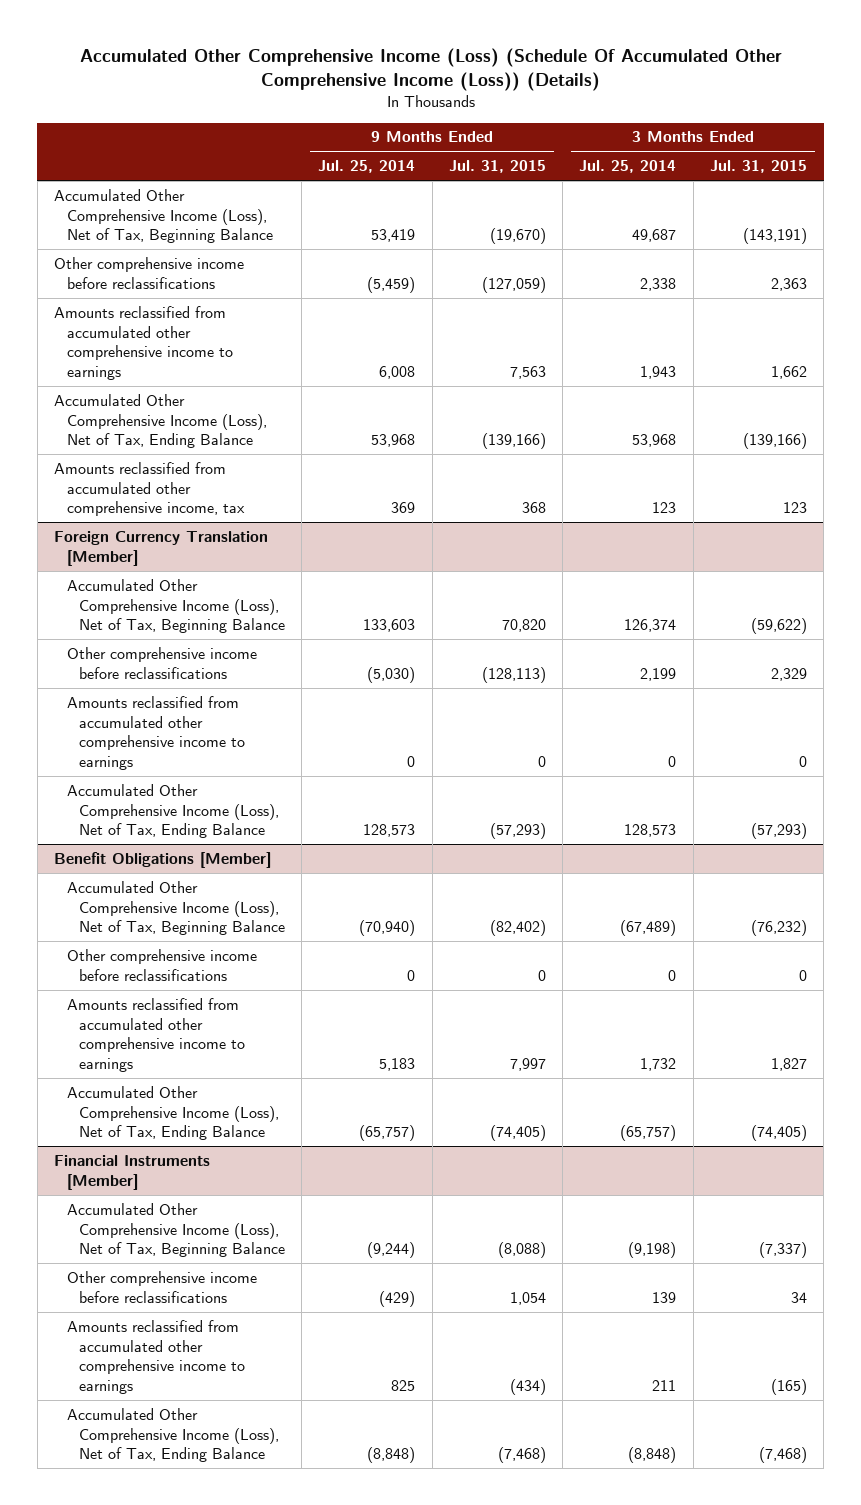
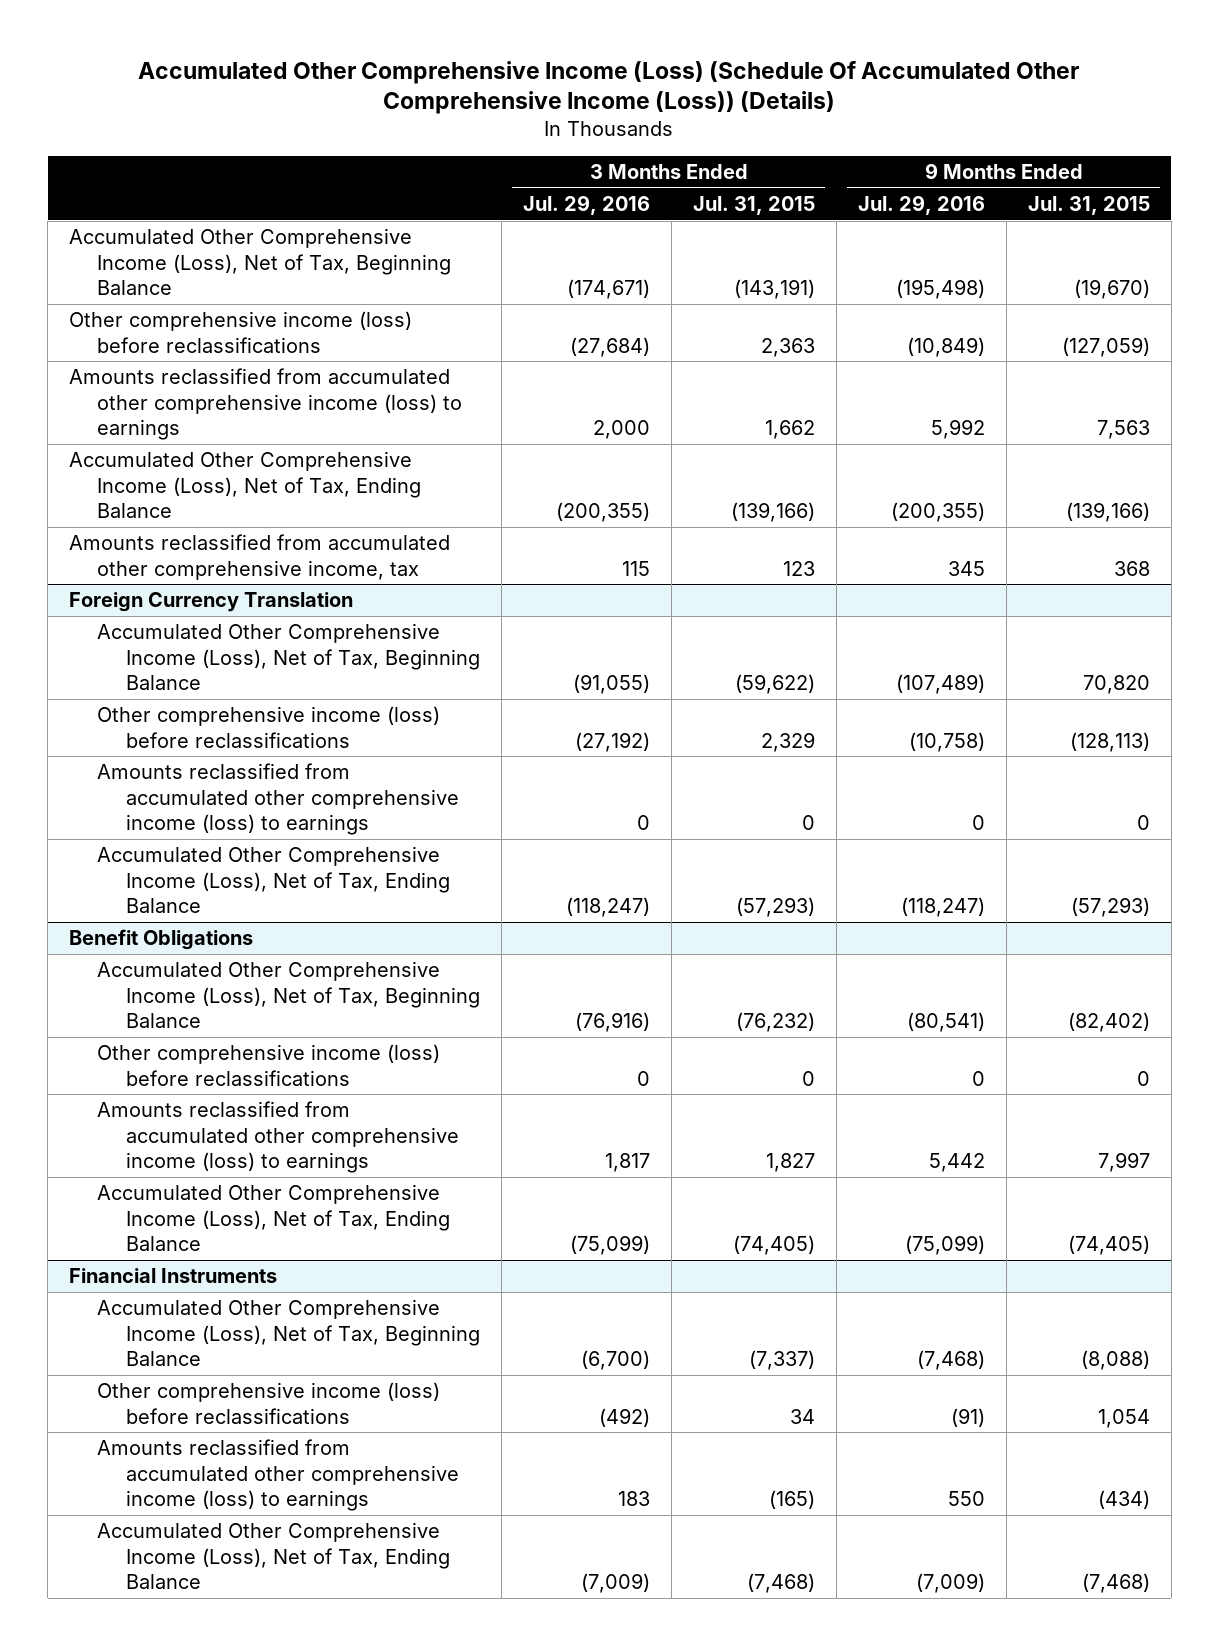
- | 9 Months Ended Jul. 25, 2014 | 9 Months Ended Jul. 31, 2015 | 3 Months Ended Jul. 25, 2014 | 3 Months Ended Jul. 31, 2015
+ | 3 Months Ended Jul. 29, 2016 | 3 Months Ended Jul. 31, 2015 | 9 Months Ended Jul. 29, 2016 | 9 Months Ended Jul. 31, 2015
- Other comprehensive income before reclassifications | (5,459) | (127,059) | 2,338 | 2,363
- Amounts reclassified from accumulated other comprehensive income to earnings | 6,008 | 7,563 | 1,943 | 1,662
+ Other comprehensive income (loss) before reclassifications | (27,684) | 2,363 | (10,849) | (127,059)
+ Amounts reclassified from accumulated other comprehensive income (loss) to earnings | 2,000 | 1,662 | 5,992 | 7,563
- Foreign Currency Translation [Member]
+ Foreign Currency Translation
- Other comprehensive income before reclassifications | (5,030) | (128,113) | 2,199 | 2,329
- Amounts reclassified from accumulated other comprehensive income to earnings | 0 | 0 | 0 | 0
+ Other comprehensive income (loss) before reclassifications | (27,192) | 2,329 | (10,758) | (128,113)
+ Amounts reclassified from accumulated other comprehensive income (loss) to earnings | 0 | 0 | 0 | 0
- Benefit Obligations [Member]
+ Benefit Obligations
- Other comprehensive income before reclassifications | 0 | 0 | 0 | 0
- Amounts reclassified from accumulated other comprehensive income to earnings | 5,183 | 7,997 | 1,732 | 1,827
+ Other comprehensive income (loss) before reclassifications | 0 | 0 | 0 | 0
+ Amounts reclassified from accumulated other comprehensive income (loss) to earnings | 1,817 | 1,827 | 5,442 | 7,997
- Financial Instruments [Member]
+ Financial Instruments
- Other comprehensive income before reclassifications | (429) | 1,054 | 139 | 34
- Amounts reclassified from accumulated other comprehensive income to earnings | 825 | (434) | 211 | (165)
+ Other comprehensive income (loss) before reclassifications | (492) | 34 | (91) | 1,054
+ Amounts reclassified from accumulated other comprehensive income (loss) to earnings | 183 | (165) | 550 | (434)

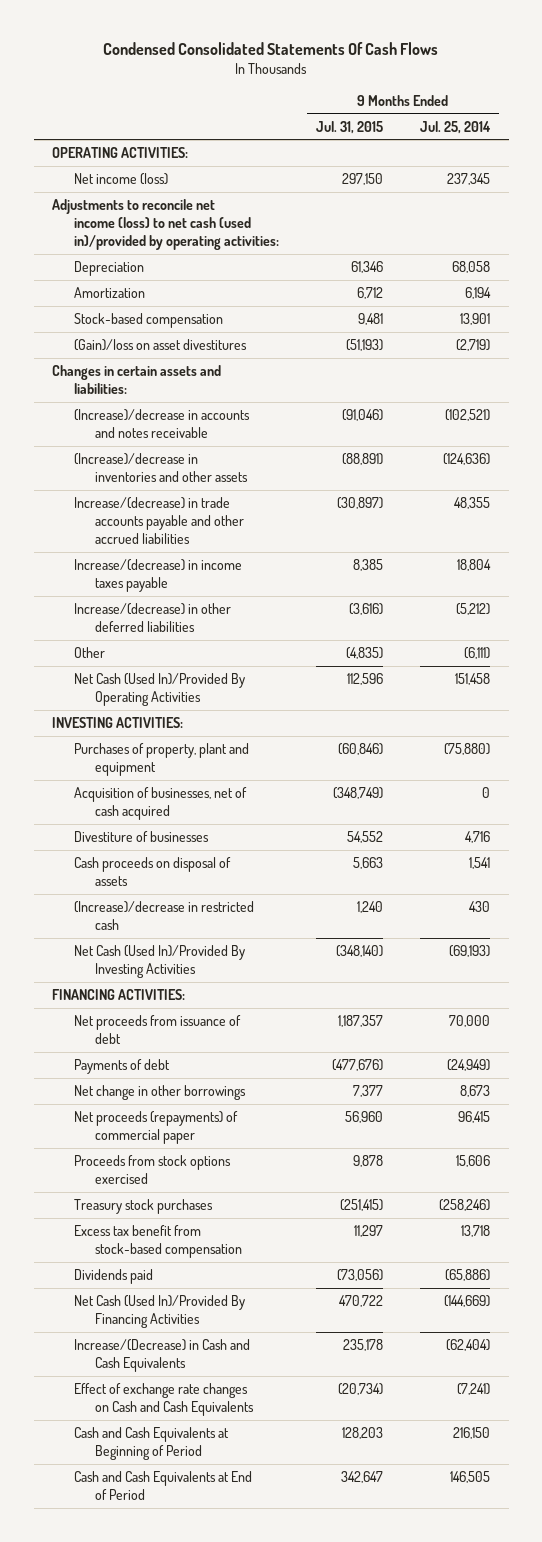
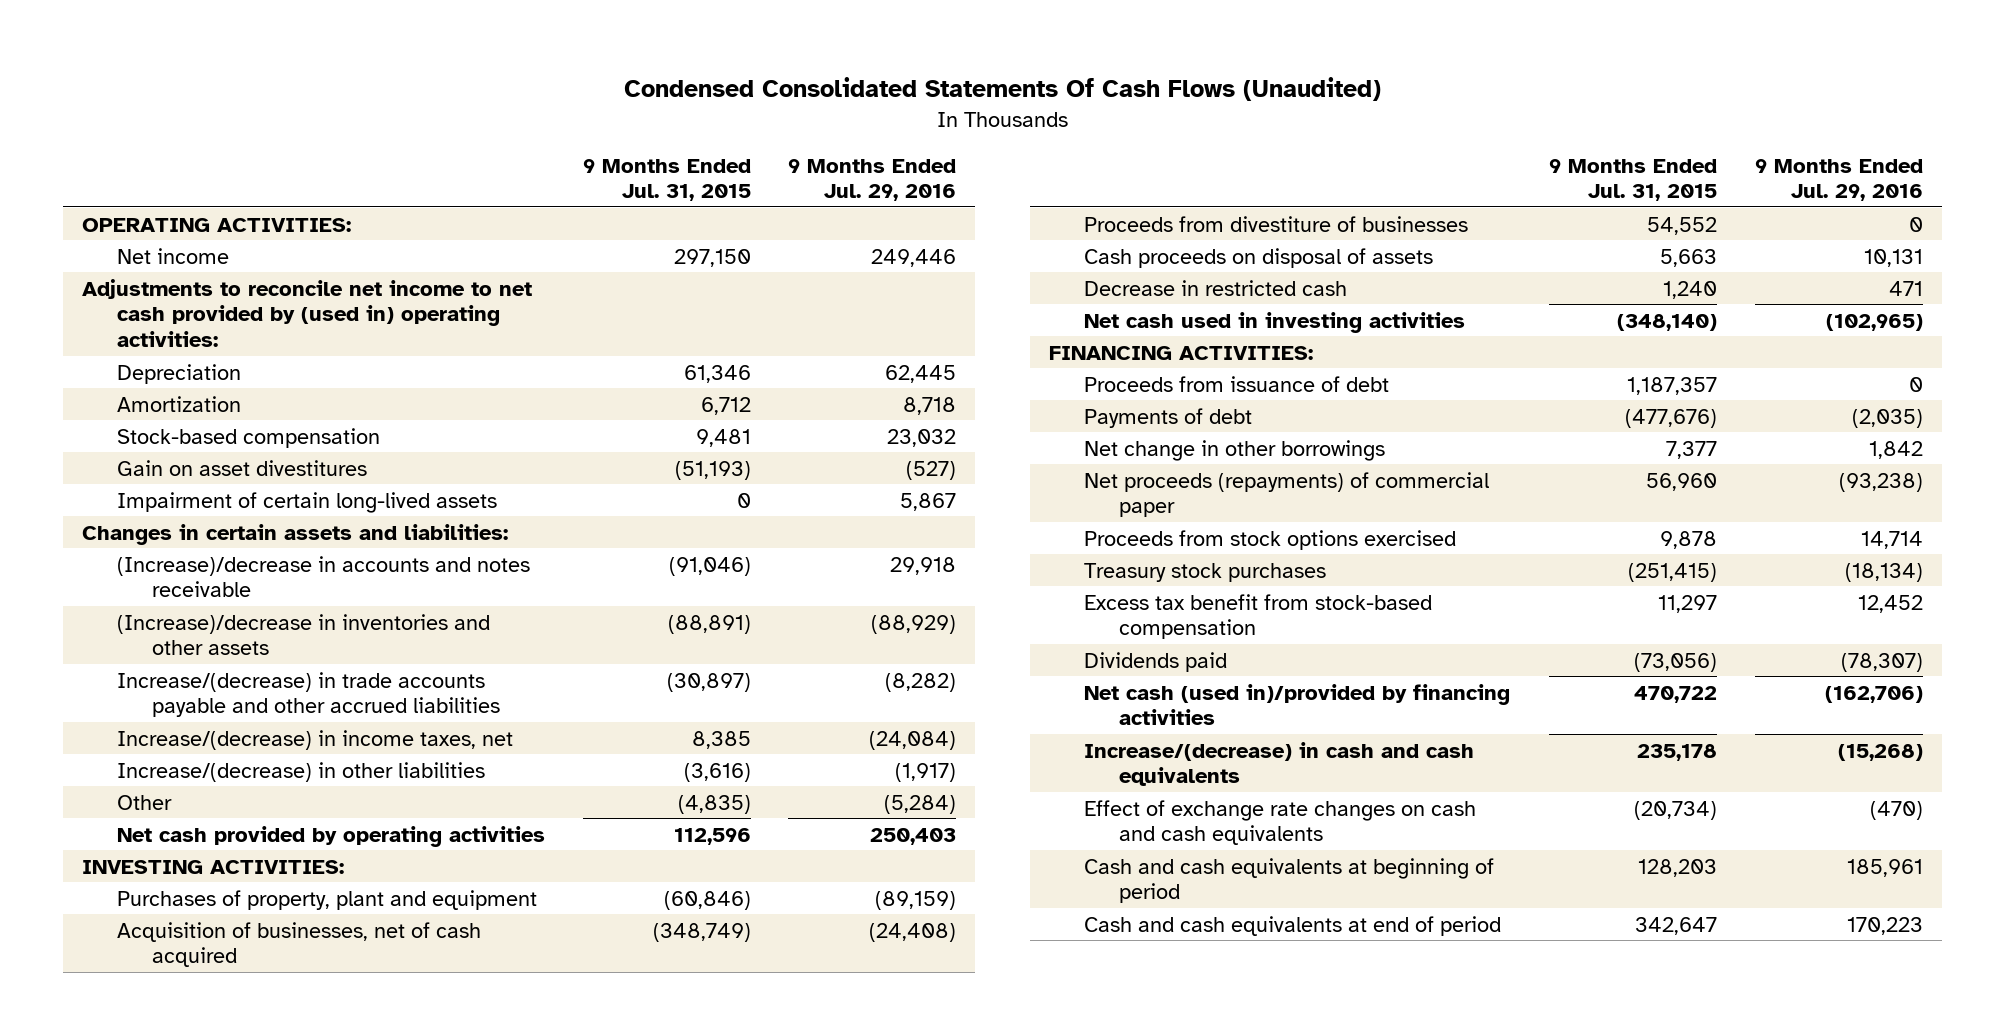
- Condensed Consolidated Statements Of Cash Flows
+ Condensed Consolidated Statements Of Cash Flows (Unaudited)
- | 9 Months Ended Jul. 31, 2015 | 9 Months Ended Jul. 25, 2014
+ | 9 Months Ended Jul. 31, 2015 | 9 Months Ended Jul. 29, 2016
- Net income (loss) | 297,150 | 237,345
- Adjustments to reconcile net income (loss) to net cash (used in)/provided by operating activities:
+ Net income | 297,150 | 249,446
+ Adjustments to reconcile net income to net cash provided by (used in) operating activities:
- (Gain)/loss on asset divestitures | (51,193) | (2,719)
+ Gain on asset divestitures | (51,193) | (527)
+ Impairment of certain long-lived assets | 0 | 5,867
- Increase/(decrease) in income taxes payable | 8,385 | 18,804
- Increase/(decrease) in other deferred liabilities | (3,616) | (5,212)
+ Increase/(decrease) in income taxes, net | 8,385 | (24,084)
+ Increase/(decrease) in other liabilities | (3,616) | (1,917)
- Net Cash (Used In)/Provided By Operating Activities | 112,596 | 151,458
+ Net cash provided by operating activities | 112,596 | 250,403
- Divestiture of businesses | 54,552 | 4,716
+ Proceeds from divestiture of businesses | 54,552 | 0
- (Increase)/decrease in restricted cash | 1,240 | 430
- Net Cash (Used In)/Provided By Investing Activities | (348,140) | (69,193)
+ Decrease in restricted cash | 1,240 | 471
+ Net cash used in investing activities | (348,140) | (102,965)
- Net proceeds from issuance of debt | 1,187,357 | 70,000
+ Proceeds from issuance of debt | 1,187,357 | 0
- Net Cash (Used In)/Provided By Financing Activities | 470,722 | (144,669)
- Increase/(Decrease) in Cash and Cash Equivalents | 235,178 | (62,404)
- Effect of exchange rate changes on Cash and Cash Equivalents | (20,734) | (7,241)
- Cash and Cash Equivalents at Beginning of Period | 128,203 | 216,150
- Cash and Cash Equivalents at End of Period | 342,647 | 146,505
+ Net cash (used in)/provided by financing activities | 470,722 | (162,706)
+ Increase/(decrease) in cash and cash equivalents | 235,178 | (15,268)
+ Effect of exchange rate changes on cash and cash equivalents | (20,734) | (470)
+ Cash and cash equivalents at beginning of period | 128,203 | 185,961
+ Cash and cash equivalents at end of period | 342,647 | 170,223

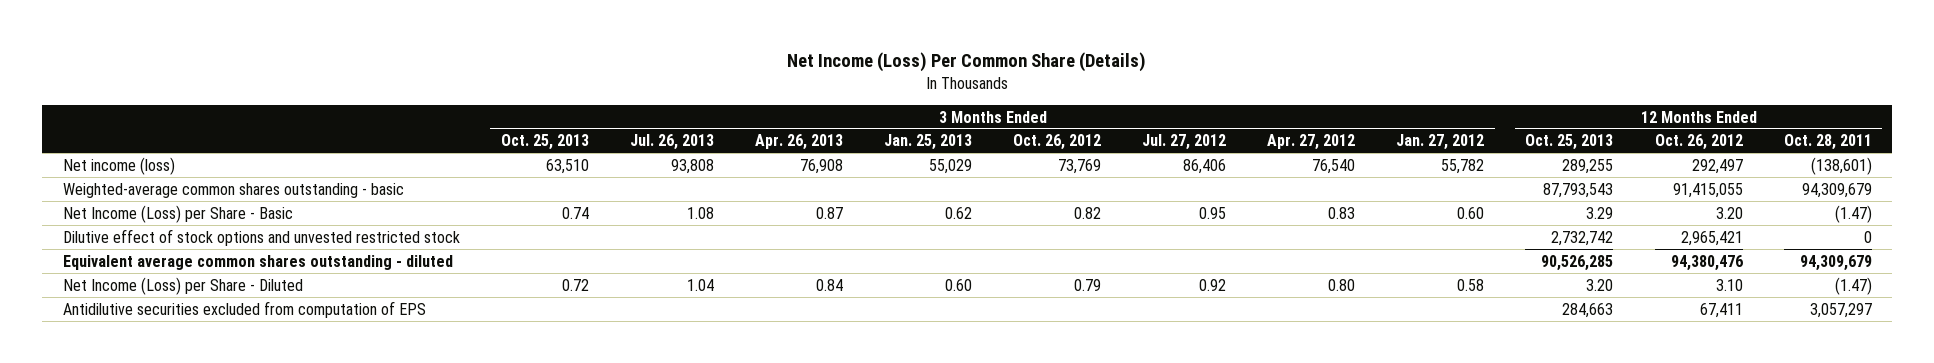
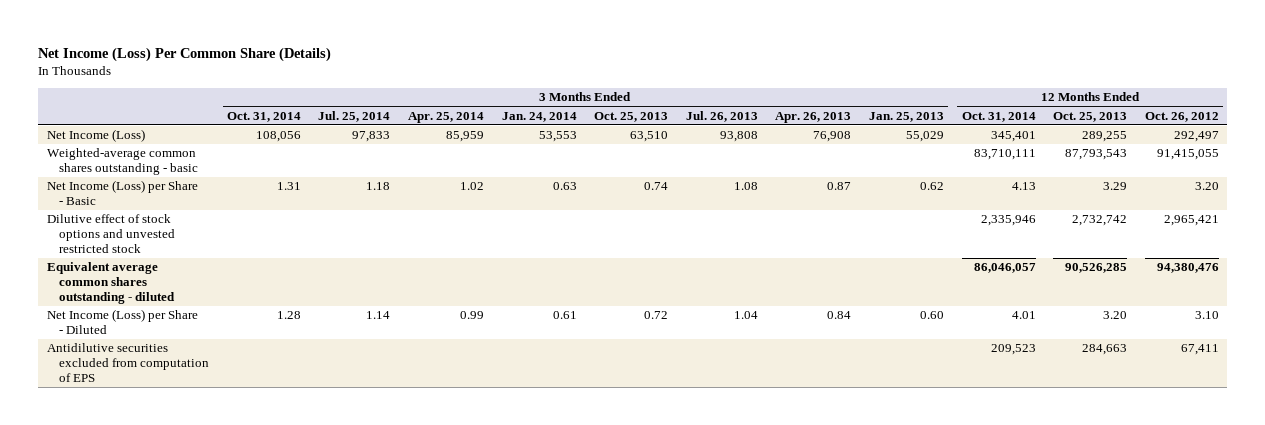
- | 3 Months Ended Oct. 25, 2013 | 3 Months Ended Jul. 26, 2013 | 3 Months Ended Apr. 26, 2013 | 3 Months Ended Jan. 25, 2013 | 3 Months Ended Oct. 26, 2012 | 3 Months Ended Jul. 27, 2012 | 3 Months Ended Apr. 27, 2012 | 3 Months Ended Jan. 27, 2012 | 12 Months Ended Oct. 25, 2013 | 12 Months Ended Oct. 26, 2012 | 12 Months Ended Oct. 28, 2011
+ | 3 Months Ended Oct. 31, 2014 | 3 Months Ended Jul. 25, 2014 | 3 Months Ended Apr. 25, 2014 | 3 Months Ended Jan. 24, 2014 | 3 Months Ended Oct. 25, 2013 | 3 Months Ended Jul. 26, 2013 | 3 Months Ended Apr. 26, 2013 | 3 Months Ended Jan. 25, 2013 | 12 Months Ended Oct. 31, 2014 | 12 Months Ended Oct. 25, 2013 | 12 Months Ended Oct. 26, 2012
- Net income (loss) | 63,510 | 93,808 | 76,908 | 55,029 | 73,769 | 86,406 | 76,540 | 55,782 | 289,255 | 292,497 | (138,601)
+ Net Income (Loss) | 108,056 | 97,833 | 85,959 | 53,553 | 63,510 | 93,808 | 76,908 | 55,029 | 345,401 | 289,255 | 292,497

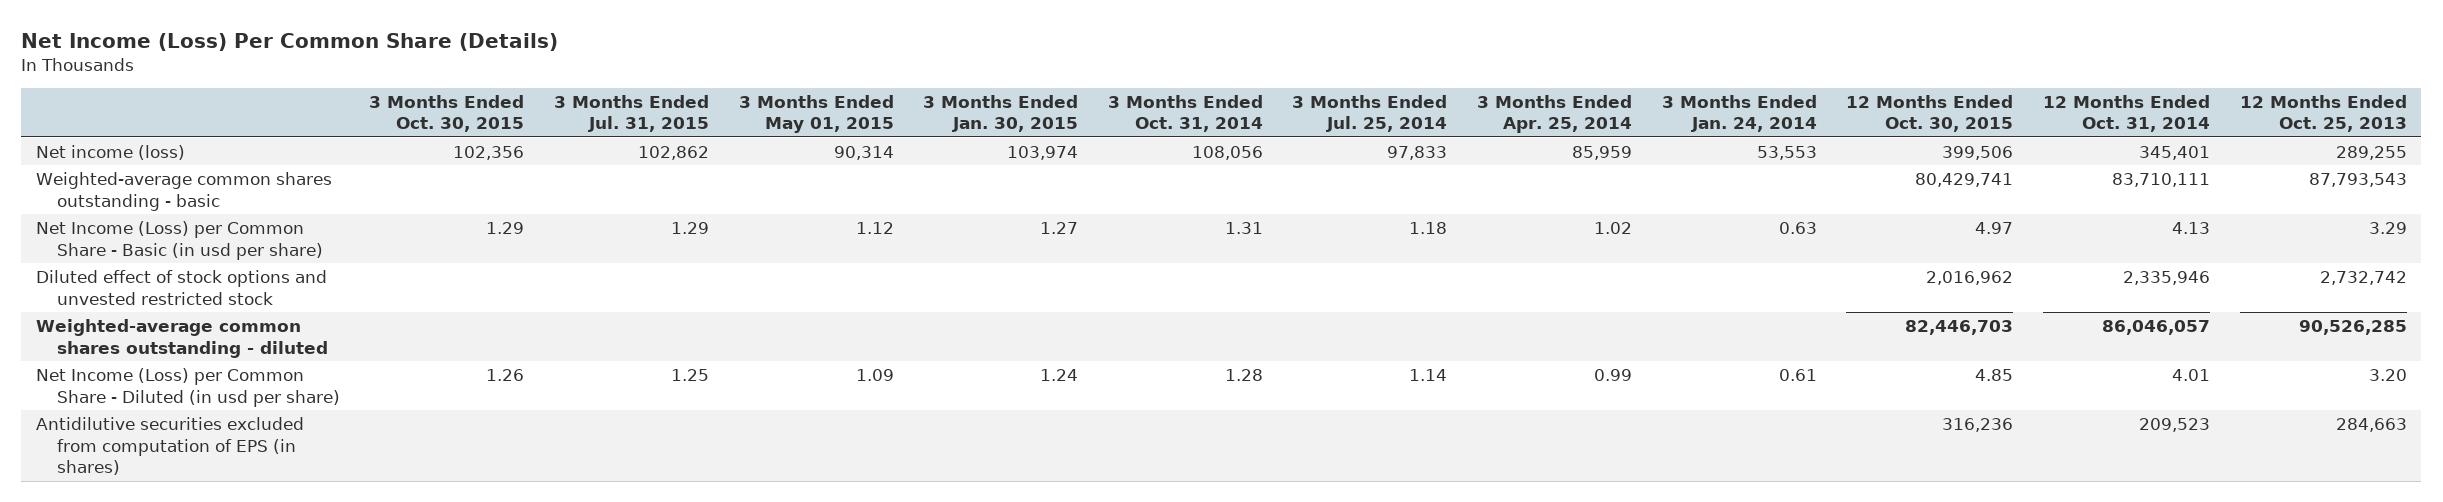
- | 3 Months Ended Oct. 31, 2014 | 3 Months Ended Jul. 25, 2014 | 3 Months Ended Apr. 25, 2014 | 3 Months Ended Jan. 24, 2014 | 3 Months Ended Oct. 25, 2013 | 3 Months Ended Jul. 26, 2013 | 3 Months Ended Apr. 26, 2013 | 3 Months Ended Jan. 25, 2013 | 12 Months Ended Oct. 31, 2014 | 12 Months Ended Oct. 25, 2013 | 12 Months Ended Oct. 26, 2012
+ | 3 Months Ended Oct. 30, 2015 | 3 Months Ended Jul. 31, 2015 | 3 Months Ended May 01, 2015 | 3 Months Ended Jan. 30, 2015 | 3 Months Ended Oct. 31, 2014 | 3 Months Ended Jul. 25, 2014 | 3 Months Ended Apr. 25, 2014 | 3 Months Ended Jan. 24, 2014 | 12 Months Ended Oct. 30, 2015 | 12 Months Ended Oct. 31, 2014 | 12 Months Ended Oct. 25, 2013
- Net Income (Loss) | 108,056 | 97,833 | 85,959 | 53,553 | 63,510 | 93,808 | 76,908 | 55,029 | 345,401 | 289,255 | 292,497
+ Net income (loss) | 102,356 | 102,862 | 90,314 | 103,974 | 108,056 | 97,833 | 85,959 | 53,553 | 399,506 | 345,401 | 289,255
- Net Income (Loss) per Share - Basic | 1.31 | 1.18 | 1.02 | 0.63 | 0.74 | 1.08 | 0.87 | 0.62 | 4.13 | 3.29 | 3.20
- Dilutive effect of stock options and unvested restricted stock | | | | | | | | | 2,335,946 | 2,732,742 | 2,965,421
- Equivalent average common shares outstanding - diluted | | | | | | | | | 86,046,057 | 90,526,285 | 94,380,476
- Net Income (Loss) per Share - Diluted | 1.28 | 1.14 | 0.99 | 0.61 | 0.72 | 1.04 | 0.84 | 0.60 | 4.01 | 3.20 | 3.10
- Antidilutive securities excluded from computation of EPS | | | | | | | | | 209,523 | 284,663 | 67,411
+ Net Income (Loss) per Common Share - Basic (in usd per share) | 1.29 | 1.29 | 1.12 | 1.27 | 1.31 | 1.18 | 1.02 | 0.63 | 4.97 | 4.13 | 3.29
+ Diluted effect of stock options and unvested restricted stock | | | | | | | | | 2,016,962 | 2,335,946 | 2,732,742
+ Weighted-average common shares outstanding - diluted | | | | | | | | | 82,446,703 | 86,046,057 | 90,526,285
+ Net Income (Loss) per Common Share - Diluted (in usd per share) | 1.26 | 1.25 | 1.09 | 1.24 | 1.28 | 1.14 | 0.99 | 0.61 | 4.85 | 4.01 | 3.20
+ Antidilutive securities excluded from computation of EPS (in shares) | | | | | | | | | 316,236 | 209,523 | 284,663

